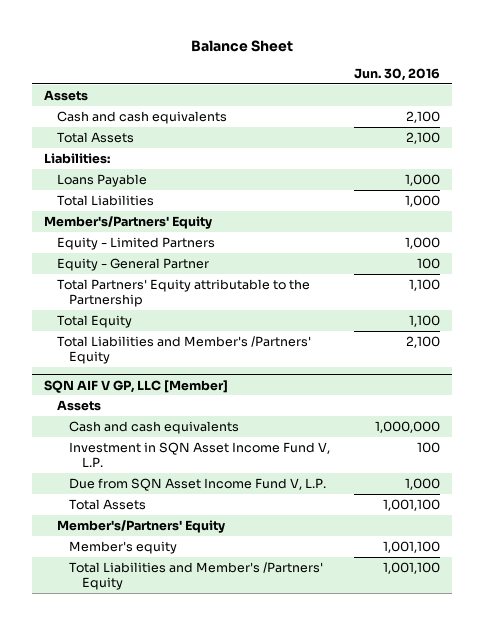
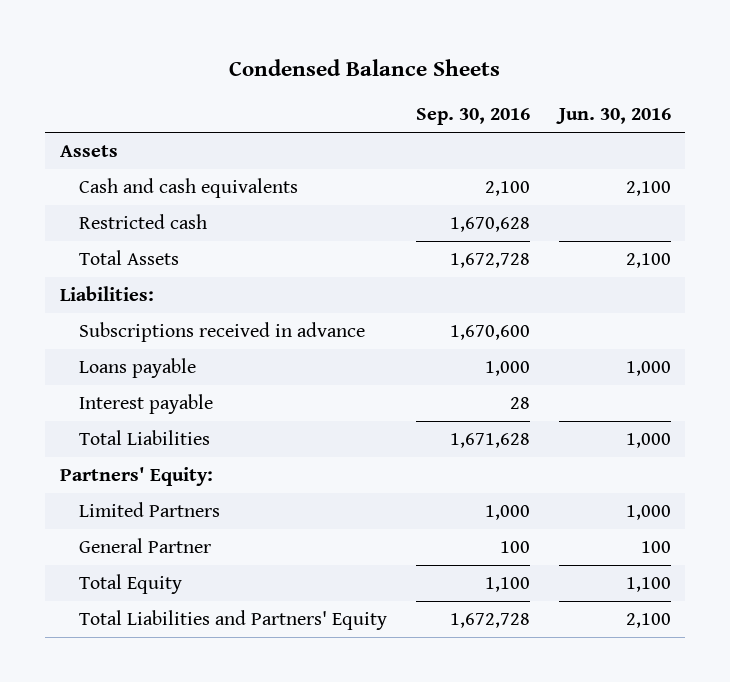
- Balance Sheet
+ Condensed Balance Sheets
- | Jun. 30, 2016
+ | Sep. 30, 2016 | Jun. 30, 2016
+ Restricted cash | 1,670,628 |
- Loans Payable | 1,000
+ Subscriptions received in advance | 1,670,600 |
+ Loans payable | 1,000 | 1,000
+ Interest payable | 28 |
- Member's/Partners' Equity
- Equity - Limited Partners | 1,000
- Equity - General Partner | 100
- Total Partners' Equity attributable to the Partnership | 1,100
+ Partners' Equity:
+ Limited Partners | 1,000 | 1,000
+ General Partner | 100 | 100
- Total Liabilities and Member's /Partners' Equity | 2,100
- SQN AIF V GP, LLC [Member]
- Assets
- Cash and cash equivalents | 1,000,000
- Investment in SQN Asset Income Fund V, L.P. | 100
- Due from SQN Asset Income Fund V, L.P. | 1,000
- Total Assets | 1,001,100
- Member's/Partners' Equity
- Member's equity | 1,001,100
- Total Liabilities and Member's /Partners' Equity | 1,001,100
+ Total Liabilities and Partners' Equity | 1,672,728 | 2,100

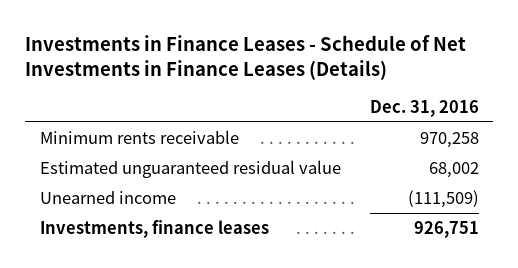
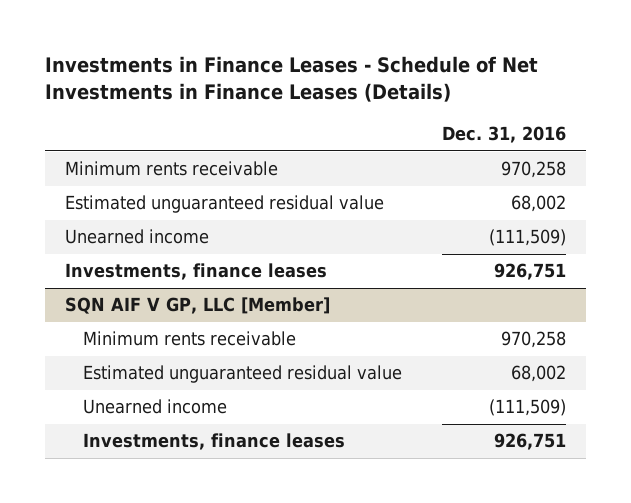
+ SQN AIF V GP, LLC [Member]
+ Minimum rents receivable | 970,258
+ Estimated unguaranteed residual value | 68,002
+ Unearned income | (111,509)
+ Investments, finance leases | 926,751

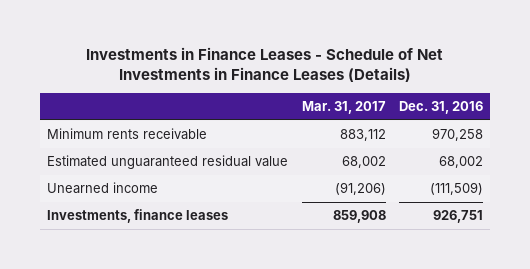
- | Dec. 31, 2016
+ | Mar. 31, 2017 | Dec. 31, 2016
- SQN AIF V GP, LLC [Member]
- Minimum rents receivable | 970,258
- Estimated unguaranteed residual value | 68,002
- Unearned income | (111,509)
- Investments, finance leases | 926,751

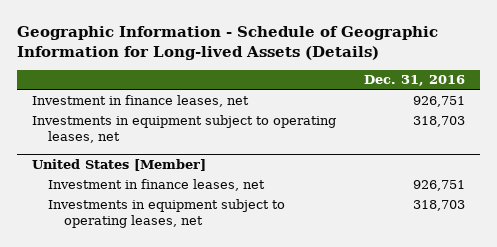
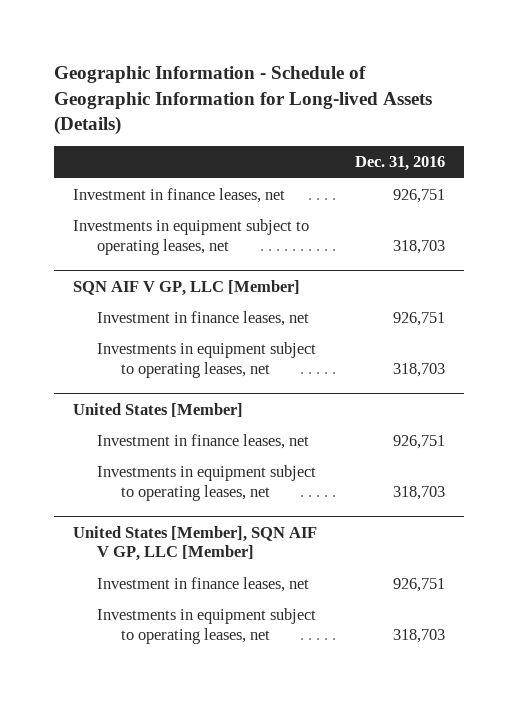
+ SQN AIF V GP, LLC [Member]
+ Investment in finance leases, net | 926,751
+ Investments in equipment subject to operating leases, net | 318,703
+ United States [Member], SQN AIF V GP, LLC [Member]
+ Investment in finance leases, net | 926,751
+ Investments in equipment subject to operating leases, net | 318,703

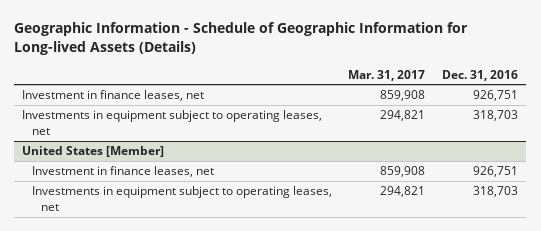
- | Dec. 31, 2016
+ | Mar. 31, 2017 | Dec. 31, 2016
- SQN AIF V GP, LLC [Member]
- Investment in finance leases, net | 926,751
- Investments in equipment subject to operating leases, net | 318,703
- United States [Member], SQN AIF V GP, LLC [Member]
- Investment in finance leases, net | 926,751
- Investments in equipment subject to operating leases, net | 318,703

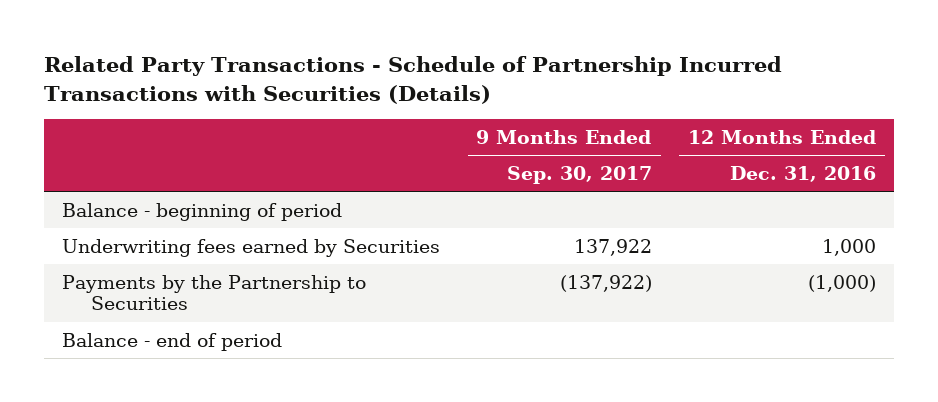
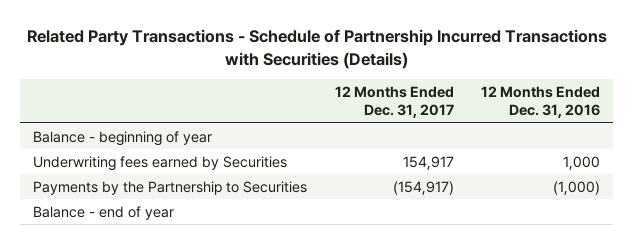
- | 9 Months Ended Sep. 30, 2017 | 12 Months Ended Dec. 31, 2016
+ | 12 Months Ended Dec. 31, 2017 | 12 Months Ended Dec. 31, 2016
- Balance - beginning of period
+ Balance - beginning of year
- Balance - end of period
+ Balance - end of year

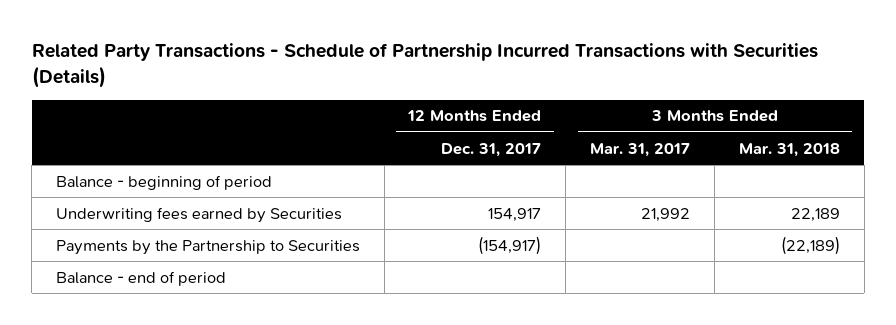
- | 12 Months Ended Dec. 31, 2017 | 12 Months Ended Dec. 31, 2016
+ | 12 Months Ended Dec. 31, 2017 | 3 Months Ended Mar. 31, 2017 | 3 Months Ended Mar. 31, 2018
- Balance - beginning of year
+ Balance - beginning of period
- Balance - end of year
+ Balance - end of period

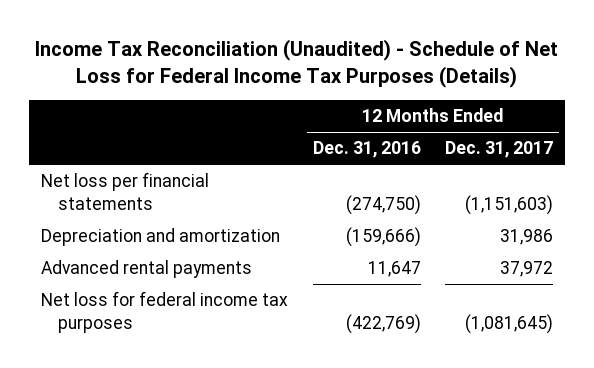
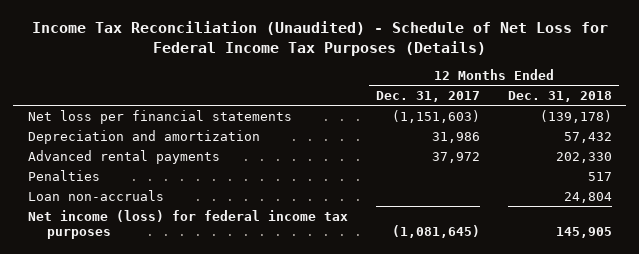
- | 12 Months Ended Dec. 31, 2016 | 12 Months Ended Dec. 31, 2017
+ | 12 Months Ended Dec. 31, 2017 | 12 Months Ended Dec. 31, 2018
- Net loss for federal income tax purposes | (422,769) | (1,081,645)
+ Penalties | | 517
+ Loan non-accruals | | 24,804
+ Net income (loss) for federal income tax purposes | (1,081,645) | 145,905

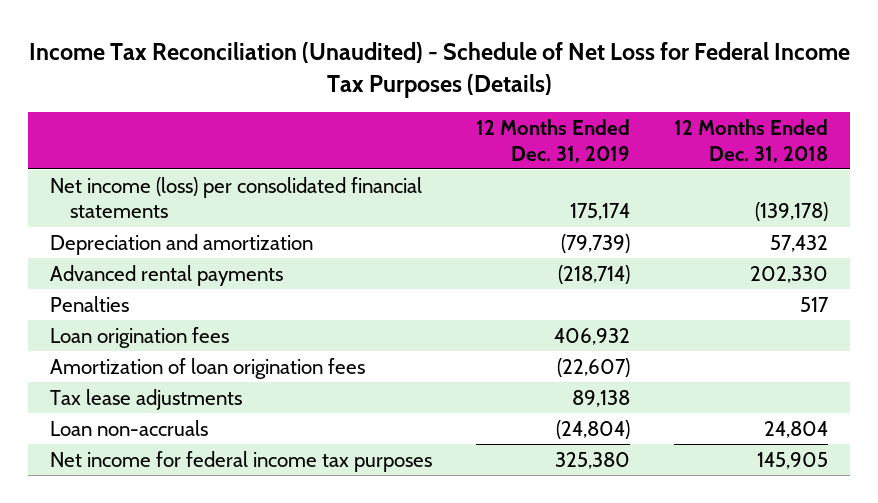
- | 12 Months Ended Dec. 31, 2017 | 12 Months Ended Dec. 31, 2018
+ | 12 Months Ended Dec. 31, 2019 | 12 Months Ended Dec. 31, 2018
- Net loss per financial statements | (1,151,603) | (139,178)
+ Net income (loss) per consolidated financial statements | 175,174 | (139,178)
+ Loan origination fees | 406,932 |
+ Amortization of loan origination fees | (22,607) |
+ Tax lease adjustments | 89,138 |
- Net income (loss) for federal income tax purposes | (1,081,645) | 145,905
+ Net income for federal income tax purposes | 325,380 | 145,905

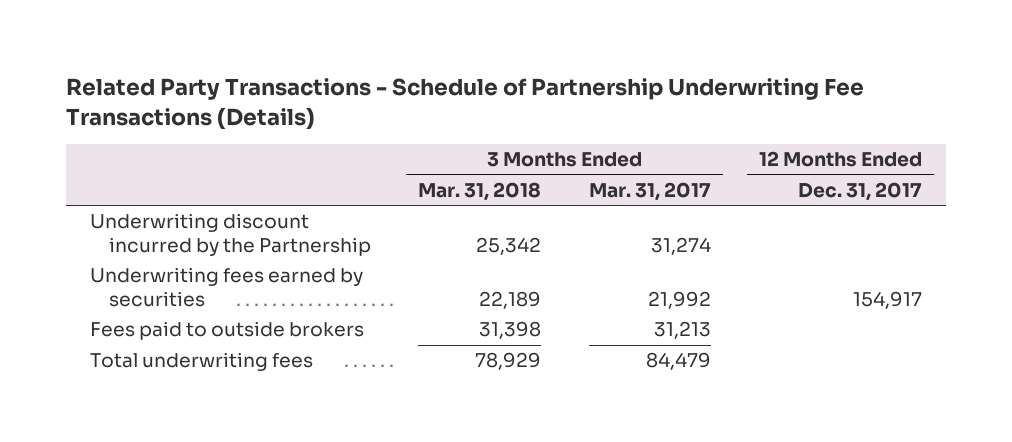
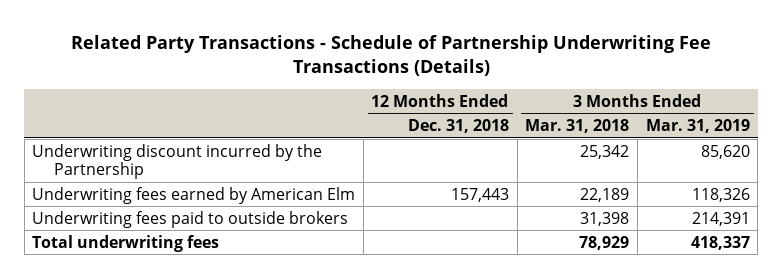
- | 3 Months Ended Mar. 31, 2018 | 3 Months Ended Mar. 31, 2017 | 12 Months Ended Dec. 31, 2017
+ | 12 Months Ended Dec. 31, 2018 | 3 Months Ended Mar. 31, 2018 | 3 Months Ended Mar. 31, 2019
- Underwriting fees earned by securities | 22,189 | 21,992 | 154,917
- Fees paid to outside brokers | 31,398 | 31,213 |
+ Underwriting fees earned by American Elm | 157,443 | 22,189 | 118,326
+ Underwriting fees paid to outside brokers | | 31,398 | 214,391

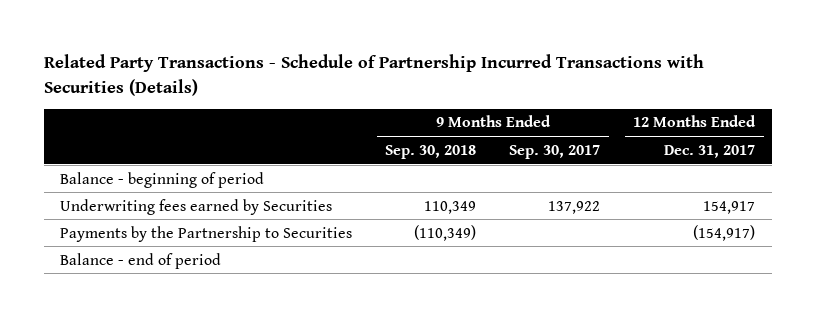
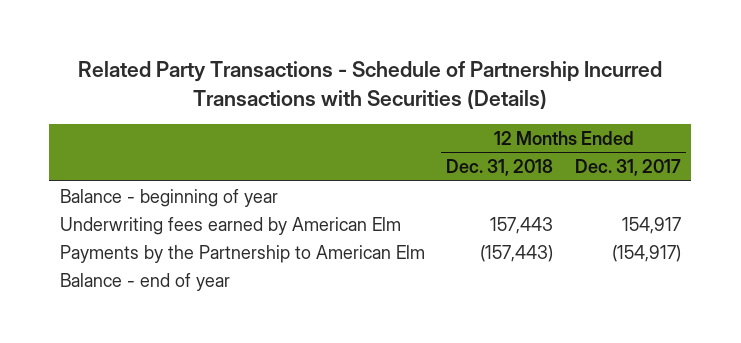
- | 9 Months Ended Sep. 30, 2018 | 9 Months Ended Sep. 30, 2017 | 12 Months Ended Dec. 31, 2017
+ | 12 Months Ended Dec. 31, 2018 | 12 Months Ended Dec. 31, 2017
- Balance - beginning of period
- Underwriting fees earned by Securities | 110,349 | 137,922 | 154,917
- Payments by the Partnership to Securities | (110,349) | | (154,917)
- Balance - end of period
+ Balance - beginning of year
+ Underwriting fees earned by American Elm | 157,443 | 154,917
+ Payments by the Partnership to American Elm | (157,443) | (154,917)
+ Balance - end of year

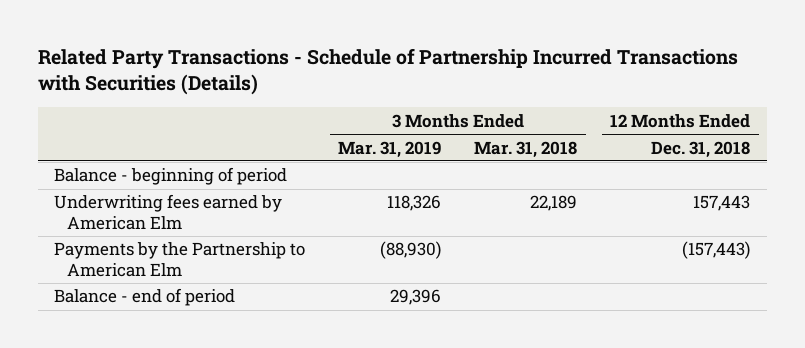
- | 12 Months Ended Dec. 31, 2018 | 12 Months Ended Dec. 31, 2017
+ | 3 Months Ended Mar. 31, 2019 | 3 Months Ended Mar. 31, 2018 | 12 Months Ended Dec. 31, 2018
- Balance - beginning of year
+ Balance - beginning of period
- Balance - end of year
+ Balance - end of period | 29,396 | |

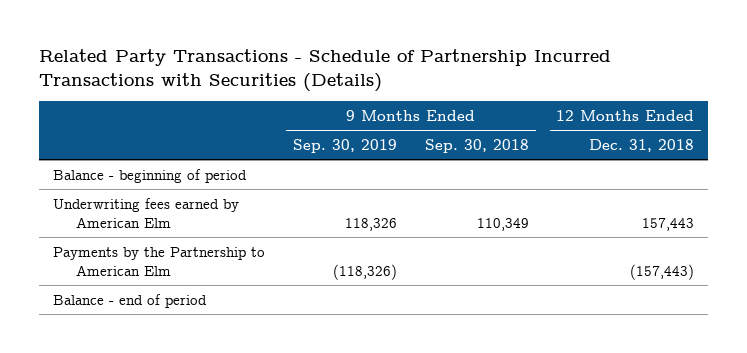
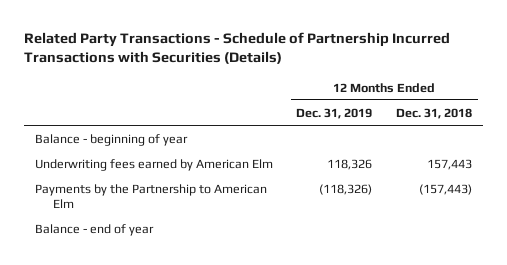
- | 9 Months Ended Sep. 30, 2019 | 9 Months Ended Sep. 30, 2018 | 12 Months Ended Dec. 31, 2018
+ | 12 Months Ended Dec. 31, 2019 | 12 Months Ended Dec. 31, 2018
- Balance - beginning of period
+ Balance - beginning of year
- Balance - end of period
+ Balance - end of year

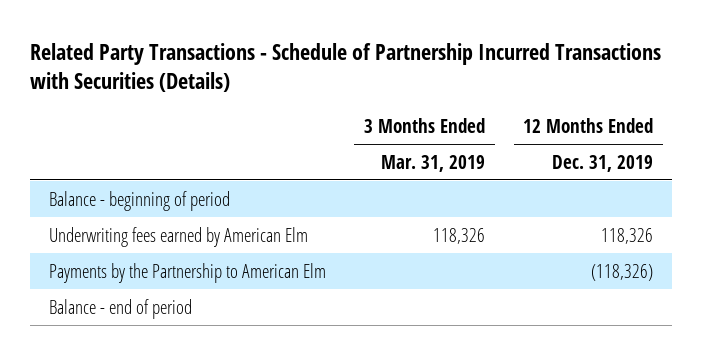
- | 12 Months Ended Dec. 31, 2019 | 12 Months Ended Dec. 31, 2018
+ | 3 Months Ended Mar. 31, 2019 | 12 Months Ended Dec. 31, 2019
- Balance - beginning of year
+ Balance - beginning of period
- Balance - end of year
+ Balance - end of period

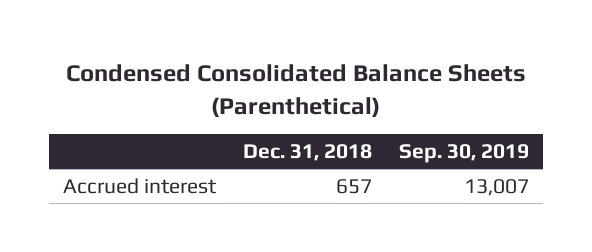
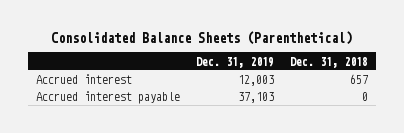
- Condensed Consolidated Balance Sheets (Parenthetical)
+ Consolidated Balance Sheets (Parenthetical)
- | Dec. 31, 2018 | Sep. 30, 2019
+ | Dec. 31, 2019 | Dec. 31, 2018
+ Accrued interest payable | 37,103 | 0

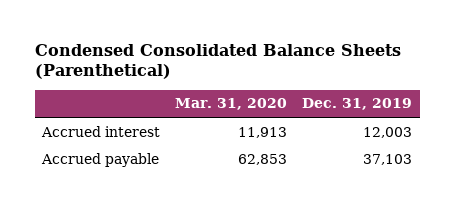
- Consolidated Balance Sheets (Parenthetical)
+ Condensed Consolidated Balance Sheets (Parenthetical)
- | Dec. 31, 2019 | Dec. 31, 2018
+ | Mar. 31, 2020 | Dec. 31, 2019
- Accrued interest payable | 37,103 | 0
+ Accrued payable | 62,853 | 37,103

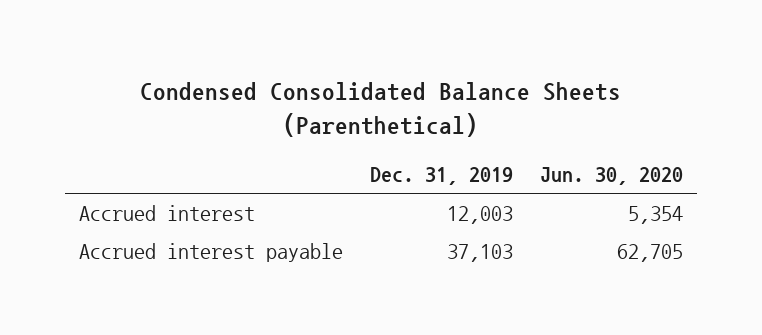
- | Mar. 31, 2020 | Dec. 31, 2019
+ | Dec. 31, 2019 | Jun. 30, 2020
- Accrued payable | 62,853 | 37,103
+ Accrued interest payable | 37,103 | 62,705

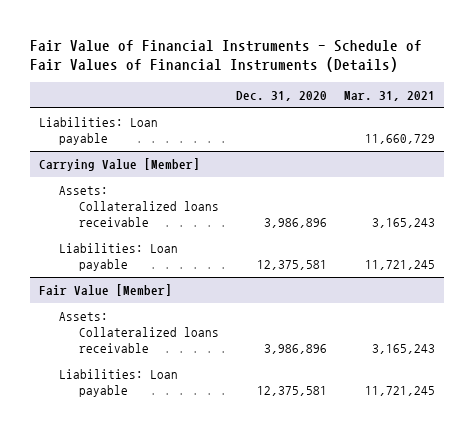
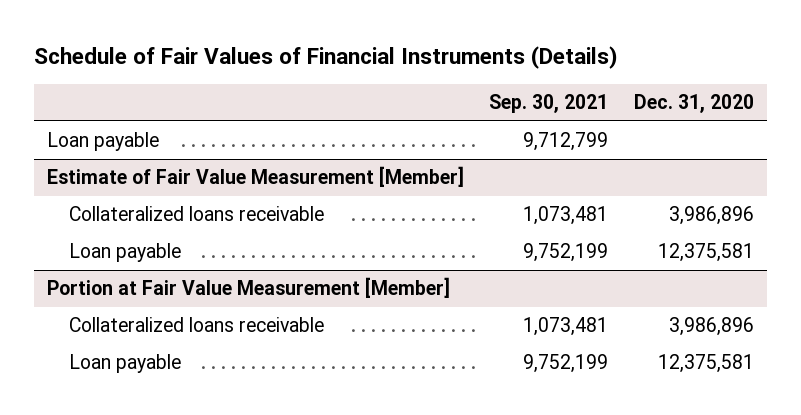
- Fair Value of Financial Instruments - Schedule of Fair Values of Financial Instruments (Details)
+ Schedule of Fair Values of Financial Instruments (Details)
- | Dec. 31, 2020 | Mar. 31, 2021
+ | Sep. 30, 2021 | Dec. 31, 2020
- Liabilities: Loan payable | | 11,660,729
- Carrying Value [Member]
- Assets: Collateralized loans receivable | 3,986,896 | 3,165,243
- Liabilities: Loan payable | 12,375,581 | 11,721,245
- Fair Value [Member]
- Assets: Collateralized loans receivable | 3,986,896 | 3,165,243
- Liabilities: Loan payable | 12,375,581 | 11,721,245
+ Loan payable | 9,712,799 |
+ Estimate of Fair Value Measurement [Member]
+ Collateralized loans receivable | 1,073,481 | 3,986,896
+ Loan payable | 9,752,199 | 12,375,581
+ Portion at Fair Value Measurement [Member]
+ Collateralized loans receivable | 1,073,481 | 3,986,896
+ Loan payable | 9,752,199 | 12,375,581

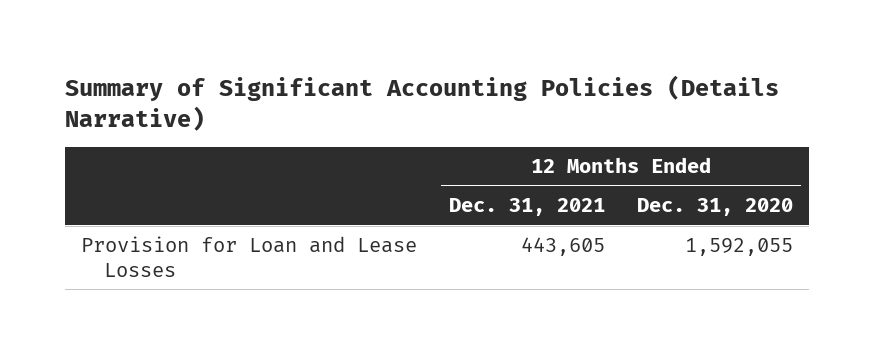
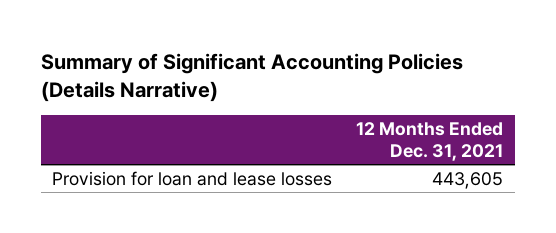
- | 12 Months Ended Dec. 31, 2021 | 12 Months Ended Dec. 31, 2020
+ | 12 Months Ended Dec. 31, 2021
- Provision for Loan and Lease Losses | 443,605 | 1,592,055
+ Provision for loan and lease losses | 443,605

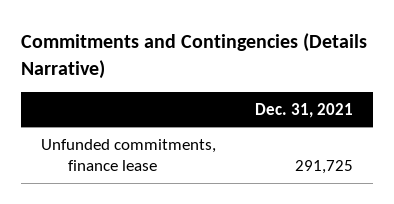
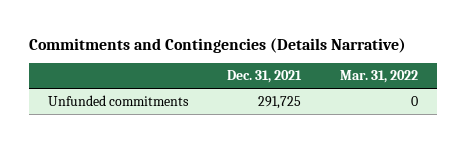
- | Dec. 31, 2021
+ | Dec. 31, 2021 | Mar. 31, 2022
- Unfunded commitments, finance lease | 291,725
+ Unfunded commitments | 291,725 | 0

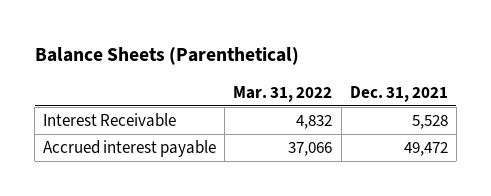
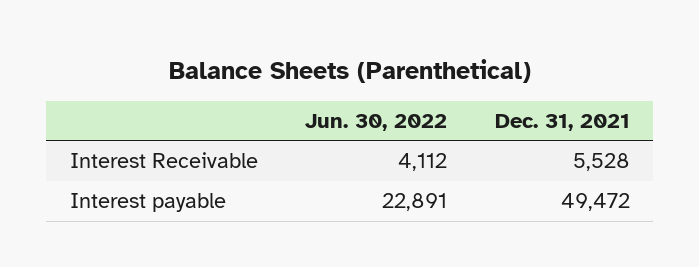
- | Mar. 31, 2022 | Dec. 31, 2021
+ | Jun. 30, 2022 | Dec. 31, 2021
- Accrued interest payable | 37,066 | 49,472
+ Interest payable | 22,891 | 49,472

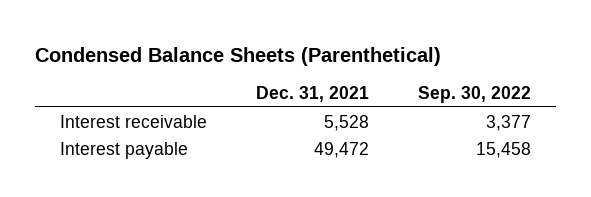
- Balance Sheets (Parenthetical)
+ Condensed Balance Sheets (Parenthetical)
- | Jun. 30, 2022 | Dec. 31, 2021
+ | Dec. 31, 2021 | Sep. 30, 2022
- Interest Receivable | 4,112 | 5,528
+ Interest receivable | 5,528 | 3,377

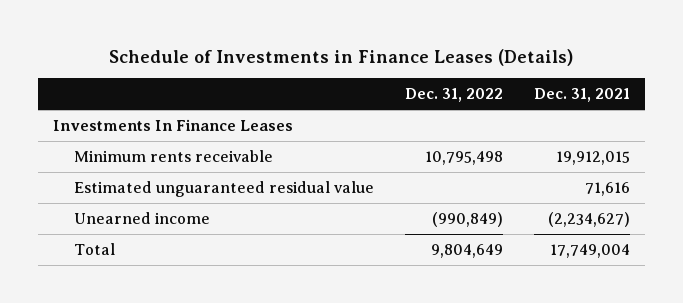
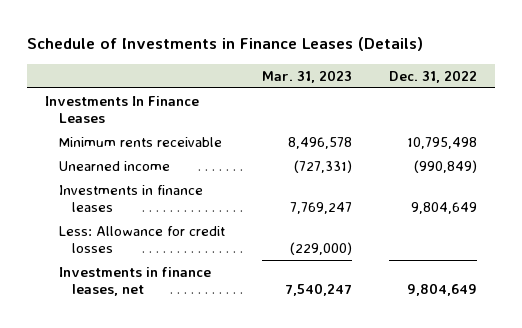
- | Dec. 31, 2022 | Dec. 31, 2021
+ | Mar. 31, 2023 | Dec. 31, 2022
- Estimated unguaranteed residual value | | 71,616
- Total | 9,804,649 | 17,749,004
+ Investments in finance leases | 7,769,247 | 9,804,649
+ Less: Allowance for credit losses | (229,000) |
+ Investments in finance leases, net | 7,540,247 | 9,804,649

